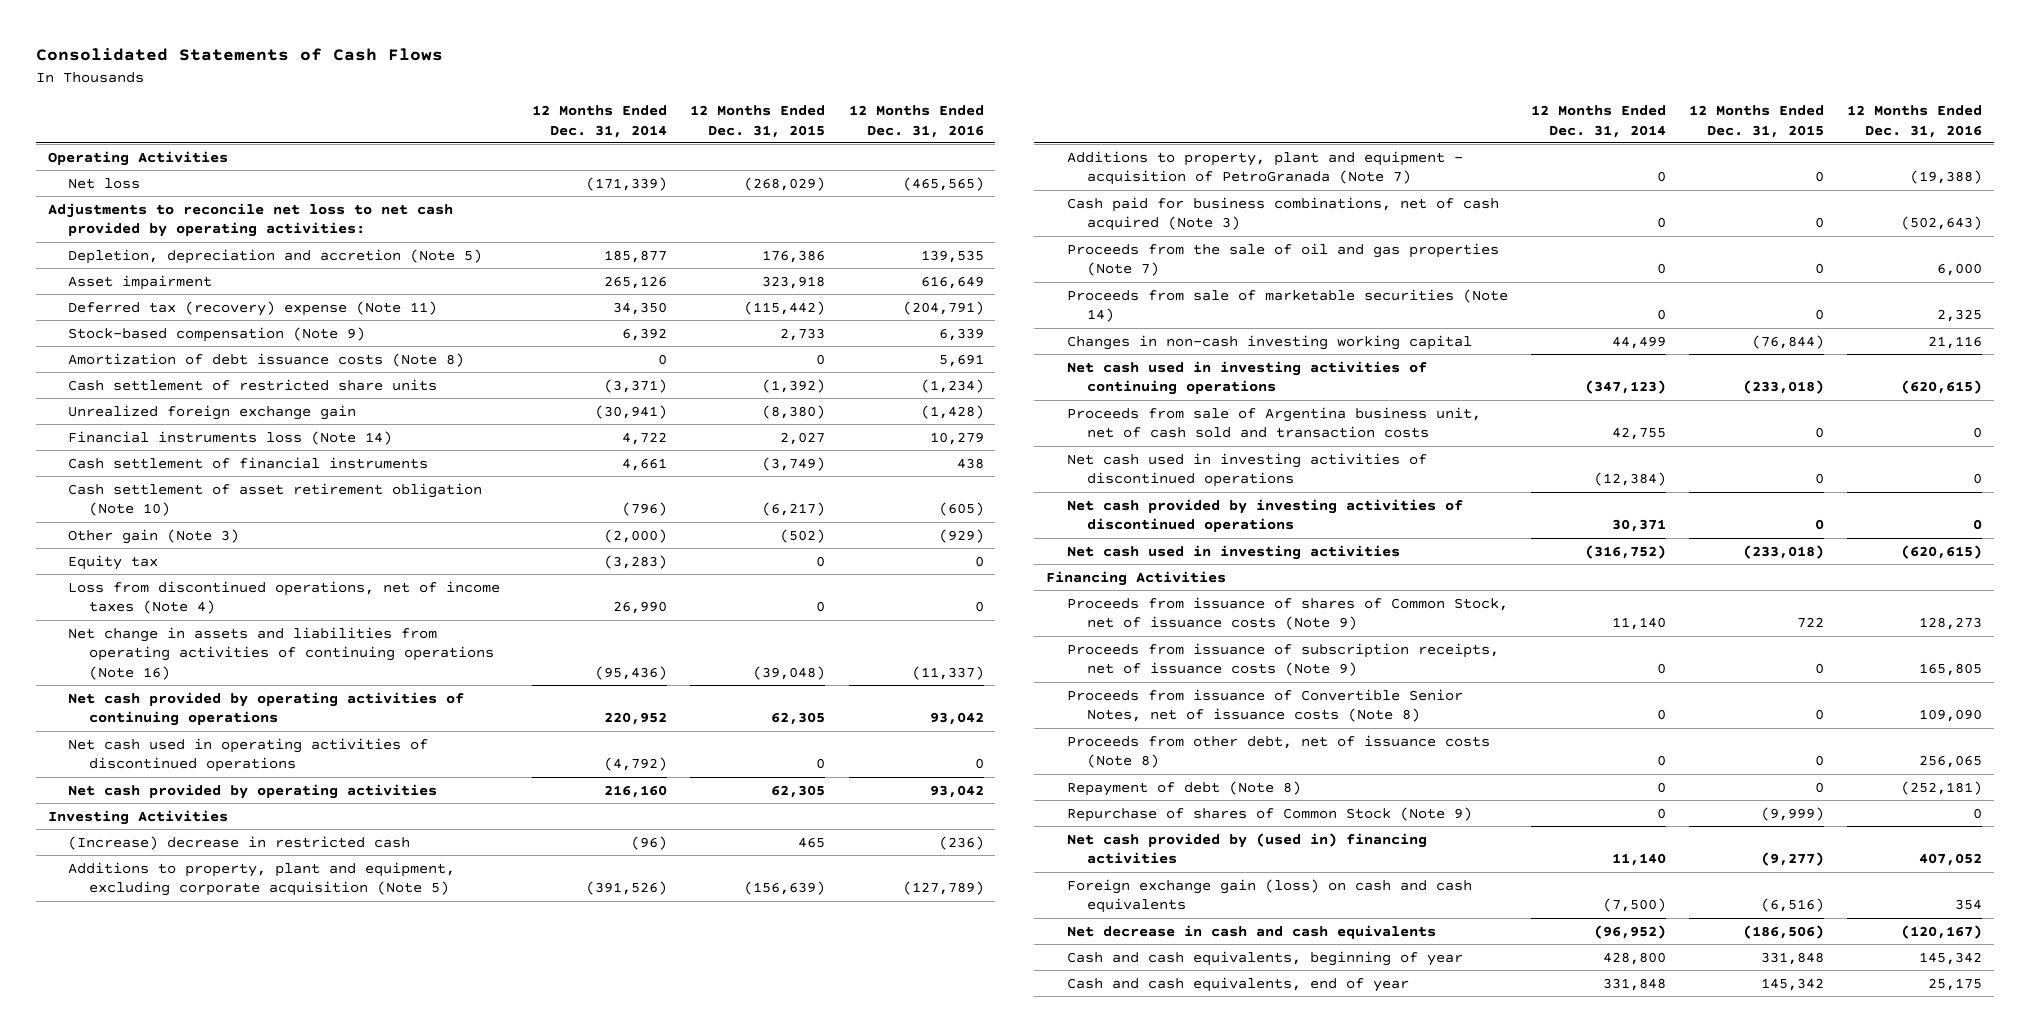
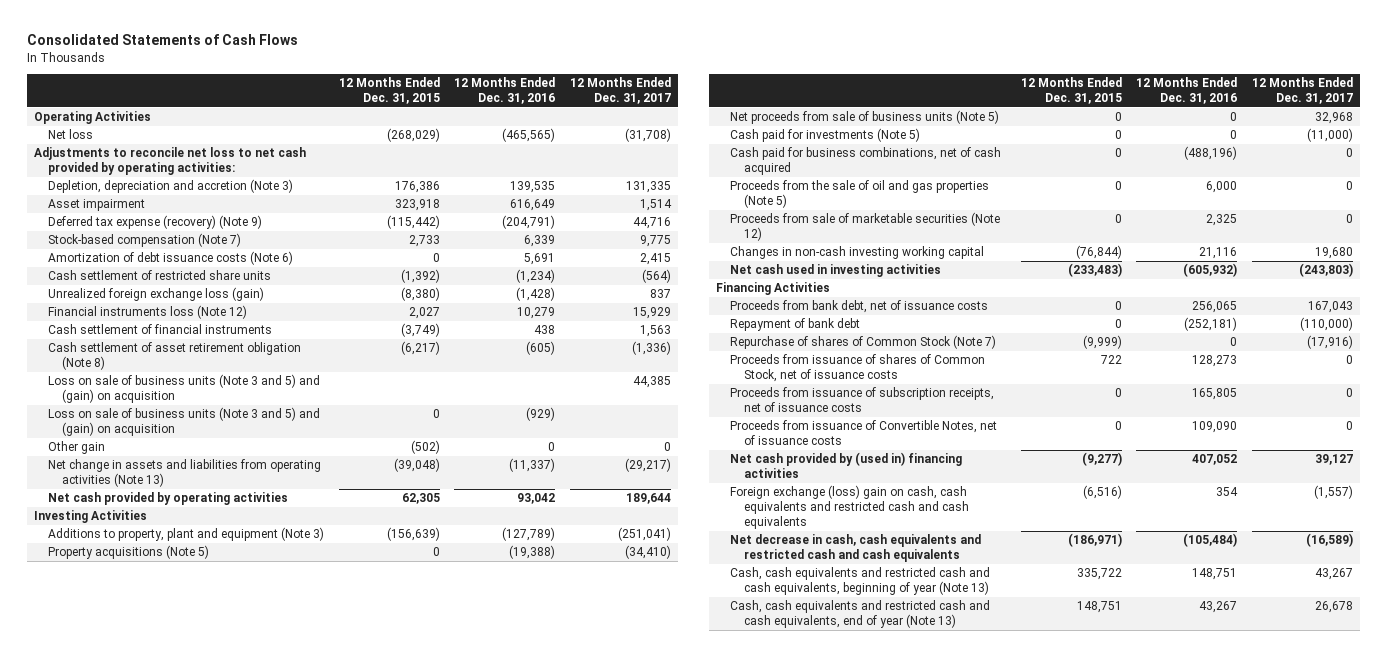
- | 12 Months Ended Dec. 31, 2014 | 12 Months Ended Dec. 31, 2015 | 12 Months Ended Dec. 31, 2016
+ | 12 Months Ended Dec. 31, 2015 | 12 Months Ended Dec. 31, 2016 | 12 Months Ended Dec. 31, 2017
- Depletion, depreciation and accretion (Note 5) | 185,877 | 176,386 | 139,535
+ Depletion, depreciation and accretion (Note 3) | 176,386 | 139,535 | 131,335
- Deferred tax (recovery) expense (Note 11) | 34,350 | (115,442) | (204,791)
- Stock-based compensation (Note 9) | 6,392 | 2,733 | 6,339
- Amortization of debt issuance costs (Note 8) | 0 | 0 | 5,691
+ Deferred tax expense (recovery) (Note 9) | (115,442) | (204,791) | 44,716
+ Stock-based compensation (Note 7) | 2,733 | 6,339 | 9,775
+ Amortization of debt issuance costs (Note 6) | 0 | 5,691 | 2,415
- Unrealized foreign exchange gain | (30,941) | (8,380) | (1,428)
- Financial instruments loss (Note 14) | 4,722 | 2,027 | 10,279
+ Unrealized foreign exchange loss (gain) | (8,380) | (1,428) | 837
+ Financial instruments loss (Note 12) | 2,027 | 10,279 | 15,929
- Cash settlement of asset retirement obligation (Note 10) | (796) | (6,217) | (605)
- Other gain (Note 3) | (2,000) | (502) | (929)
- Equity tax | (3,283) | 0 | 0
- Loss from discontinued operations, net of income taxes (Note 4) | 26,990 | 0 | 0
- Net change in assets and liabilities from operating activities of continuing operations (Note 16) | (95,436) | (39,048) | (11,337)
- Net cash provided by operating activities of continuing operations | 220,952 | 62,305 | 93,042
- Net cash used in operating activities of discontinued operations | (4,792) | 0 | 0
+ Cash settlement of asset retirement obligation (Note 8) | (6,217) | (605) | (1,336)
+ Loss on sale of business units (Note 3 and 5) and (gain) on acquisition | | | 44,385
+ Loss on sale of business units (Note 3 and 5) and (gain) on acquisition | 0 | (929) |
+ Other gain | (502) | 0 | 0
+ Net change in assets and liabilities from operating activities (Note 13) | (39,048) | (11,337) | (29,217)
- (Increase) decrease in restricted cash | (96) | 465 | (236)
- Additions to property, plant and equipment, excluding corporate acquisition (Note 5) | (391,526) | (156,639) | (127,789)
- Additions to property, plant and equipment - acquisition of PetroGranada (Note 7) | 0 | 0 | (19,388)
- Cash paid for business combinations, net of cash acquired (Note 3) | 0 | 0 | (502,643)
- Proceeds from the sale of oil and gas properties (Note 7) | 0 | 0 | 6,000
- Proceeds from sale of marketable securities (Note 14) | 0 | 0 | 2,325
+ Additions to property, plant and equipment (Note 3) | (156,639) | (127,789) | (251,041)
+ Property acquisitions (Note 5) | 0 | (19,388) | (34,410)
+ Net proceeds from sale of business units (Note 5) | 0 | 0 | 32,968
+ Cash paid for investments (Note 5) | 0 | 0 | (11,000)
+ Cash paid for business combinations, net of cash acquired | 0 | (488,196) | 0
+ Proceeds from the sale of oil and gas properties (Note 5) | 0 | 6,000 | 0
+ Proceeds from sale of marketable securities (Note 12) | 0 | 2,325 | 0
- Net cash used in investing activities of continuing operations | (347,123) | (233,018) | (620,615)
- Proceeds from sale of Argentina business unit, net of cash sold and transaction costs | 42,755 | 0 | 0
- Net cash used in investing activities of discontinued operations | (12,384) | 0 | 0
- Net cash provided by investing activities of discontinued operations | 30,371 | 0 | 0
- Net cash used in investing activities | (316,752) | (233,018) | (620,615)
+ Net cash used in investing activities | (233,483) | (605,932) | (243,803)
- Proceeds from issuance of shares of Common Stock, net of issuance costs (Note 9) | 11,140 | 722 | 128,273
- Proceeds from issuance of subscription receipts, net of issuance costs (Note 9) | 0 | 0 | 165,805
- Proceeds from issuance of Convertible Senior Notes, net of issuance costs (Note 8) | 0 | 0 | 109,090
- Proceeds from other debt, net of issuance costs (Note 8) | 0 | 0 | 256,065
- Repayment of debt (Note 8) | 0 | 0 | (252,181)
- Repurchase of shares of Common Stock (Note 9) | 0 | (9,999) | 0
+ Proceeds from bank debt, net of issuance costs | 0 | 256,065 | 167,043
+ Repayment of bank debt | 0 | (252,181) | (110,000)
+ Repurchase of shares of Common Stock (Note 7) | (9,999) | 0 | (17,916)
+ Proceeds from issuance of shares of Common Stock, net of issuance costs | 722 | 128,273 | 0
+ Proceeds from issuance of subscription receipts, net of issuance costs | 0 | 165,805 | 0
+ Proceeds from issuance of Convertible Notes, net of issuance costs | 0 | 109,090 | 0
- Foreign exchange gain (loss) on cash and cash equivalents | (7,500) | (6,516) | 354
- Net decrease in cash and cash equivalents | (96,952) | (186,506) | (120,167)
- Cash and cash equivalents, beginning of year | 428,800 | 331,848 | 145,342
- Cash and cash equivalents, end of year | 331,848 | 145,342 | 25,175
+ Foreign exchange (loss) gain on cash, cash equivalents and restricted cash and cash equivalents | (6,516) | 354 | (1,557)
+ Net decrease in cash, cash equivalents and restricted cash and cash equivalents | (186,971) | (105,484) | (16,589)
+ Cash, cash equivalents and restricted cash and cash equivalents, beginning of year (Note 13) | 335,722 | 148,751 | 43,267
+ Cash, cash equivalents and restricted cash and cash equivalents, end of year (Note 13) | 148,751 | 43,267 | 26,678

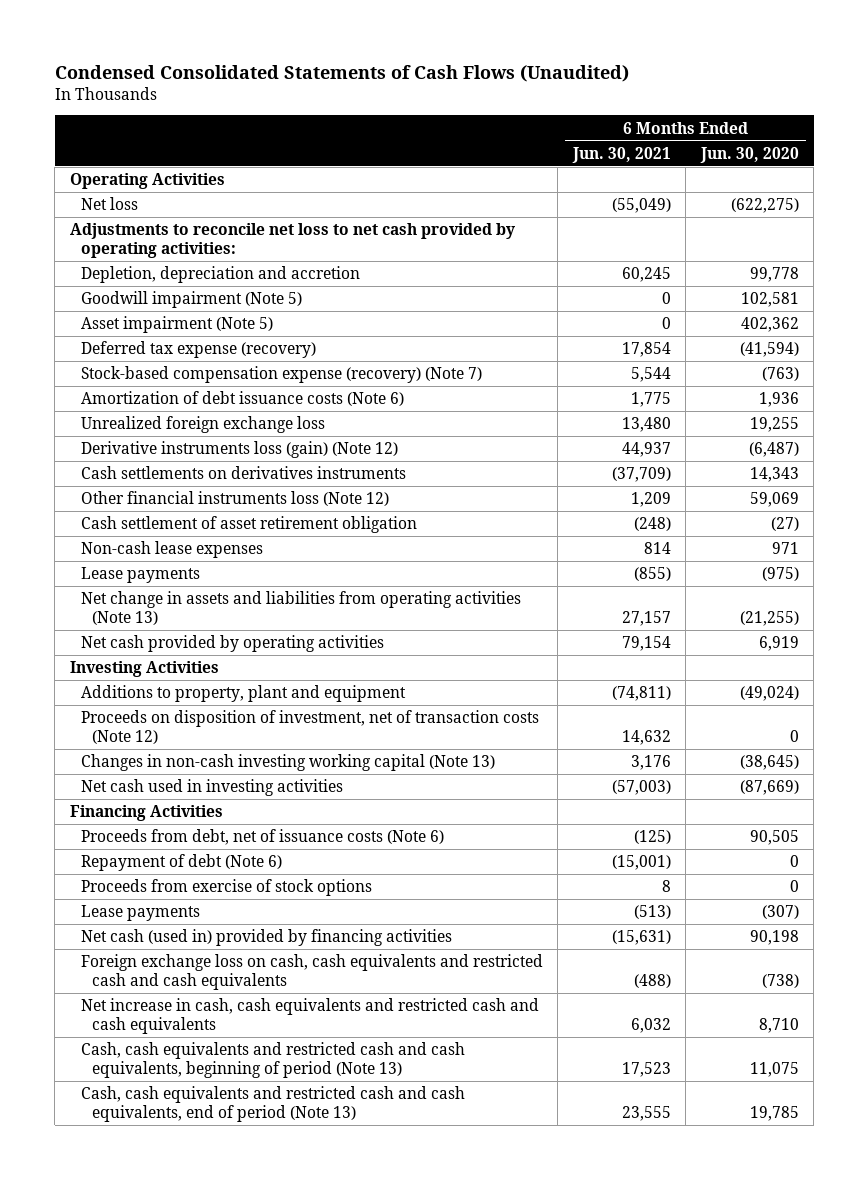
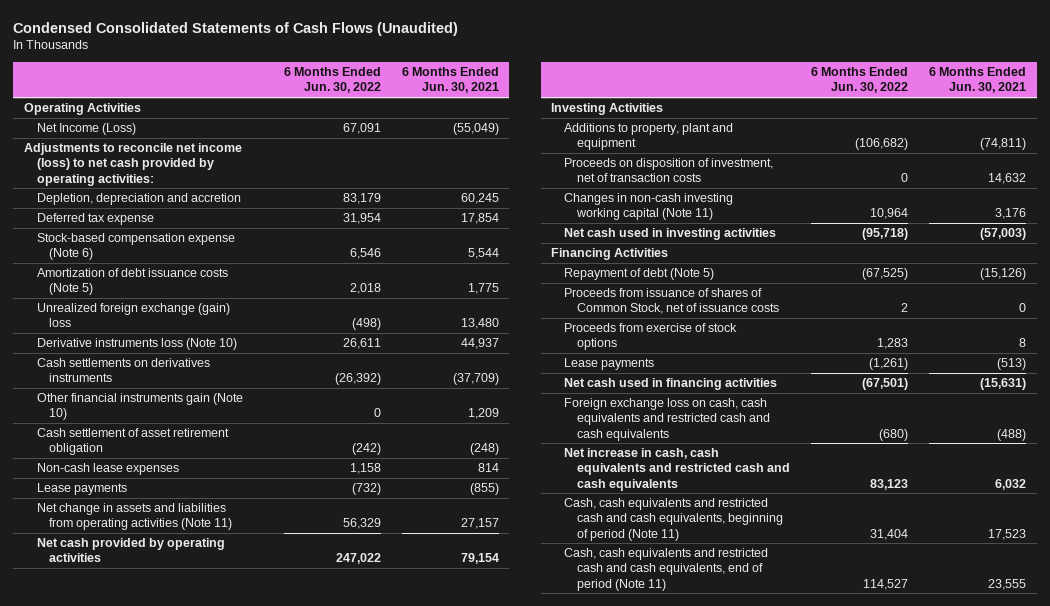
- | 6 Months Ended Jun. 30, 2021 | 6 Months Ended Jun. 30, 2020
+ | 6 Months Ended Jun. 30, 2022 | 6 Months Ended Jun. 30, 2021
- Net loss | (55,049) | (622,275)
- Adjustments to reconcile net loss to net cash provided by operating activities:
+ Net Income (Loss) | 67,091 | (55,049)
+ Adjustments to reconcile net income (loss) to net cash provided by operating activities:
- Goodwill impairment (Note 5) | 0 | 102,581
- Asset impairment (Note 5) | 0 | 402,362
- Deferred tax expense (recovery) | 17,854 | (41,594)
- Stock-based compensation expense (recovery) (Note 7) | 5,544 | (763)
- Amortization of debt issuance costs (Note 6) | 1,775 | 1,936
- Unrealized foreign exchange loss | 13,480 | 19,255
- Derivative instruments loss (gain) (Note 12) | 44,937 | (6,487)
+ Deferred tax expense | 31,954 | 17,854
+ Stock-based compensation expense (Note 6) | 6,546 | 5,544
+ Amortization of debt issuance costs (Note 5) | 2,018 | 1,775
+ Unrealized foreign exchange (gain) loss | (498) | 13,480
+ Derivative instruments loss (Note 10) | 26,611 | 44,937
- Other financial instruments loss (Note 12) | 1,209 | 59,069
+ Other financial instruments gain (Note 10) | 0 | 1,209
- Net change in assets and liabilities from operating activities (Note 13) | 27,157 | (21,255)
+ Net change in assets and liabilities from operating activities (Note 11) | 56,329 | 27,157
- Proceeds on disposition of investment, net of transaction costs (Note 12) | 14,632 | 0
- Changes in non-cash investing working capital (Note 13) | 3,176 | (38,645)
+ Proceeds on disposition of investment, net of transaction costs | 0 | 14,632
+ Changes in non-cash investing working capital (Note 11) | 10,964 | 3,176
- Proceeds from debt, net of issuance costs (Note 6) | (125) | 90,505
- Repayment of debt (Note 6) | (15,001) | 0
+ Repayment of debt (Note 5) | (67,525) | (15,126)
+ Proceeds from issuance of shares of Common Stock, net of issuance costs | 2 | 0
- Net cash (used in) provided by financing activities | (15,631) | 90,198
+ Net cash used in financing activities | (67,501) | (15,631)
- Cash, cash equivalents and restricted cash and cash equivalents, beginning of period (Note 13) | 17,523 | 11,075
- Cash, cash equivalents and restricted cash and cash equivalents, end of period (Note 13) | 23,555 | 19,785
+ Cash, cash equivalents and restricted cash and cash equivalents, beginning of period (Note 11) | 31,404 | 17,523
+ Cash, cash equivalents and restricted cash and cash equivalents, end of period (Note 11) | 114,527 | 23,555

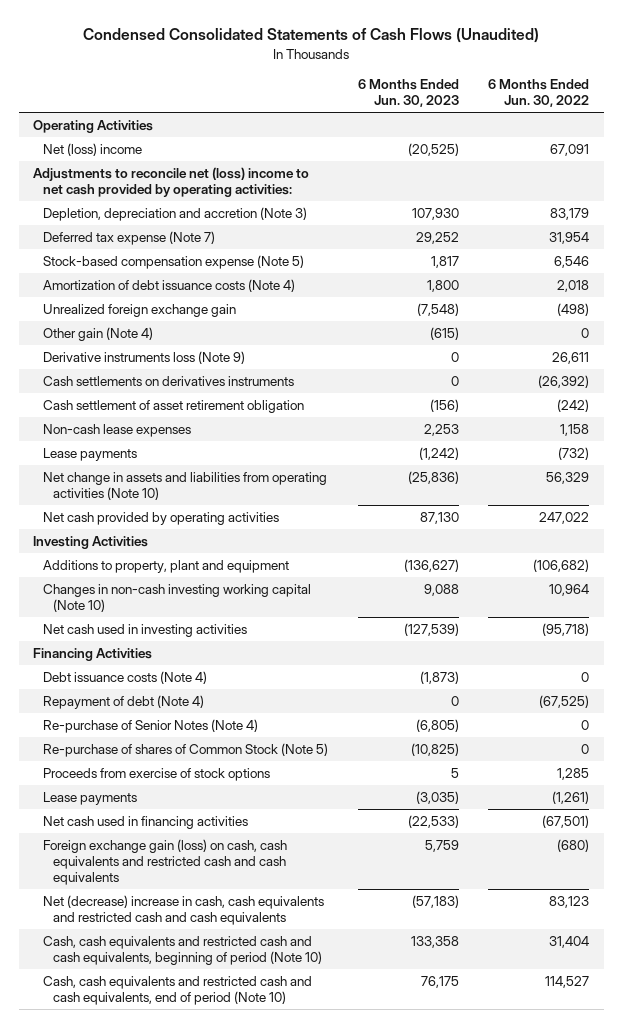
- | 6 Months Ended Jun. 30, 2022 | 6 Months Ended Jun. 30, 2021
+ | 6 Months Ended Jun. 30, 2023 | 6 Months Ended Jun. 30, 2022
- Net Income (Loss) | 67,091 | (55,049)
- Adjustments to reconcile net income (loss) to net cash provided by operating activities:
- Depletion, depreciation and accretion | 83,179 | 60,245
- Deferred tax expense | 31,954 | 17,854
- Stock-based compensation expense (Note 6) | 6,546 | 5,544
- Amortization of debt issuance costs (Note 5) | 2,018 | 1,775
- Unrealized foreign exchange (gain) loss | (498) | 13,480
- Derivative instruments loss (Note 10) | 26,611 | 44,937
+ Net (loss) income | (20,525) | 67,091
+ Adjustments to reconcile net (loss) income to net cash provided by operating activities:
+ Depletion, depreciation and accretion (Note 3) | 107,930 | 83,179
+ Deferred tax expense (Note 7) | 29,252 | 31,954
+ Stock-based compensation expense (Note 5) | 1,817 | 6,546
+ Amortization of debt issuance costs (Note 4) | 1,800 | 2,018
+ Unrealized foreign exchange gain | (7,548) | (498)
+ Other gain (Note 4) | (615) | 0
+ Derivative instruments loss (Note 9) | 0 | 26,611
- Other financial instruments gain (Note 10) | 0 | 1,209
- Net change in assets and liabilities from operating activities (Note 11) | 56,329 | 27,157
+ Net change in assets and liabilities from operating activities (Note 10) | (25,836) | 56,329
- Proceeds on disposition of investment, net of transaction costs | 0 | 14,632
- Changes in non-cash investing working capital (Note 11) | 10,964 | 3,176
+ Changes in non-cash investing working capital (Note 10) | 9,088 | 10,964
- Repayment of debt (Note 5) | (67,525) | (15,126)
- Proceeds from issuance of shares of Common Stock, net of issuance costs | 2 | 0
- Proceeds from exercise of stock options | 1,283 | 8
+ Debt issuance costs (Note 4) | (1,873) | 0
+ Repayment of debt (Note 4) | 0 | (67,525)
+ Re-purchase of Senior Notes (Note 4) | (6,805) | 0
+ Re-purchase of shares of Common Stock (Note 5) | (10,825) | 0
+ Proceeds from exercise of stock options | 5 | 1,285
- Foreign exchange loss on cash, cash equivalents and restricted cash and cash equivalents | (680) | (488)
- Net increase in cash, cash equivalents and restricted cash and cash equivalents | 83,123 | 6,032
- Cash, cash equivalents and restricted cash and cash equivalents, beginning of period (Note 11) | 31,404 | 17,523
- Cash, cash equivalents and restricted cash and cash equivalents, end of period (Note 11) | 114,527 | 23,555
+ Foreign exchange gain (loss) on cash, cash equivalents and restricted cash and cash equivalents | 5,759 | (680)
+ Net (decrease) increase in cash, cash equivalents and restricted cash and cash equivalents | (57,183) | 83,123
+ Cash, cash equivalents and restricted cash and cash equivalents, beginning of period (Note 10) | 133,358 | 31,404
+ Cash, cash equivalents and restricted cash and cash equivalents, end of period (Note 10) | 76,175 | 114,527

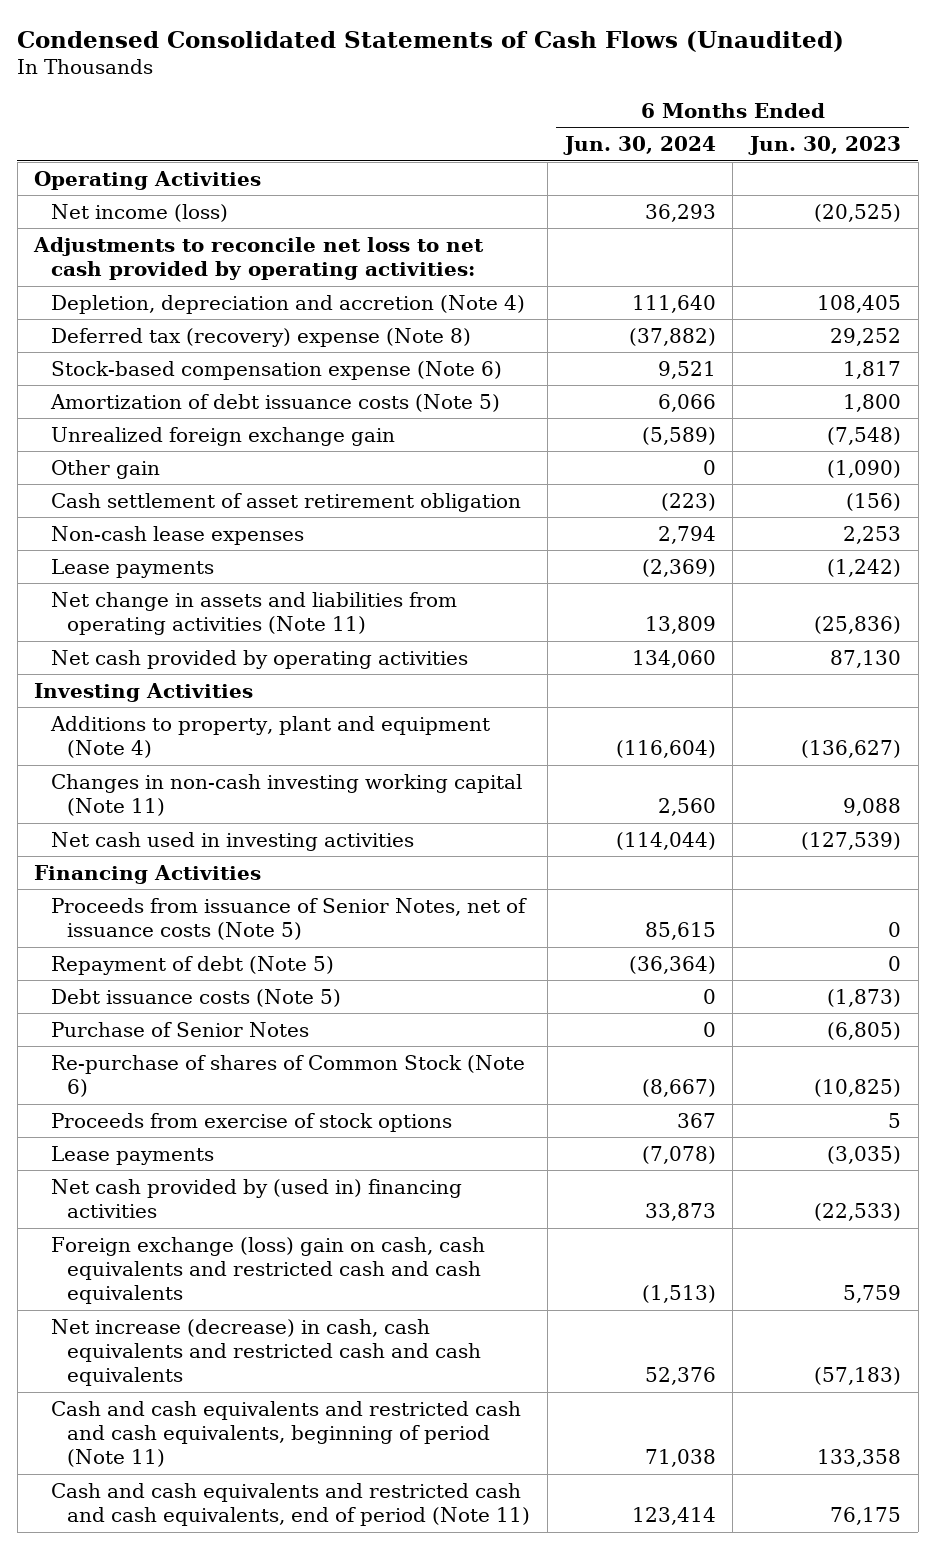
- | 6 Months Ended Jun. 30, 2023 | 6 Months Ended Jun. 30, 2022
+ | 6 Months Ended Jun. 30, 2024 | 6 Months Ended Jun. 30, 2023
- Net (loss) income | (20,525) | 67,091
- Adjustments to reconcile net (loss) income to net cash provided by operating activities:
- Depletion, depreciation and accretion (Note 3) | 107,930 | 83,179
- Deferred tax expense (Note 7) | 29,252 | 31,954
- Stock-based compensation expense (Note 5) | 1,817 | 6,546
- Amortization of debt issuance costs (Note 4) | 1,800 | 2,018
+ Net income (loss) | 36,293 | (20,525)
+ Adjustments to reconcile net loss to net cash provided by operating activities:
+ Depletion, depreciation and accretion (Note 4) | 111,640 | 108,405
+ Deferred tax (recovery) expense (Note 8) | (37,882) | 29,252
+ Stock-based compensation expense (Note 6) | 9,521 | 1,817
+ Amortization of debt issuance costs (Note 5) | 6,066 | 1,800
- Other gain (Note 4) | (615) | 0
- Derivative instruments loss (Note 9) | 0 | 26,611
- Cash settlements on derivatives instruments | 0 | (26,392)
+ Other gain | 0 | (1,090)
- Net change in assets and liabilities from operating activities (Note 10) | (25,836) | 56,329
+ Net change in assets and liabilities from operating activities (Note 11) | 13,809 | (25,836)
- Additions to property, plant and equipment | (136,627) | (106,682)
- Changes in non-cash investing working capital (Note 10) | 9,088 | 10,964
+ Additions to property, plant and equipment (Note 4) | (116,604) | (136,627)
+ Changes in non-cash investing working capital (Note 11) | 2,560 | 9,088
- Debt issuance costs (Note 4) | (1,873) | 0
- Repayment of debt (Note 4) | 0 | (67,525)
- Re-purchase of Senior Notes (Note 4) | (6,805) | 0
- Re-purchase of shares of Common Stock (Note 5) | (10,825) | 0
+ Proceeds from issuance of Senior Notes, net of issuance costs (Note 5) | 85,615 | 0
+ Repayment of debt (Note 5) | (36,364) | 0
+ Debt issuance costs (Note 5) | 0 | (1,873)
+ Purchase of Senior Notes | 0 | (6,805)
+ Re-purchase of shares of Common Stock (Note 6) | (8,667) | (10,825)
- Net cash used in financing activities | (22,533) | (67,501)
- Foreign exchange gain (loss) on cash, cash equivalents and restricted cash and cash equivalents | 5,759 | (680)
- Net (decrease) increase in cash, cash equivalents and restricted cash and cash equivalents | (57,183) | 83,123
- Cash, cash equivalents and restricted cash and cash equivalents, beginning of period (Note 10) | 133,358 | 31,404
- Cash, cash equivalents and restricted cash and cash equivalents, end of period (Note 10) | 76,175 | 114,527
+ Net cash provided by (used in) financing activities | 33,873 | (22,533)
+ Foreign exchange (loss) gain on cash, cash equivalents and restricted cash and cash equivalents | (1,513) | 5,759
+ Net increase (decrease) in cash, cash equivalents and restricted cash and cash equivalents | 52,376 | (57,183)
+ Cash and cash equivalents and restricted cash and cash equivalents, beginning of period (Note 11) | 71,038 | 133,358
+ Cash and cash equivalents and restricted cash and cash equivalents, end of period (Note 11) | 123,414 | 76,175

